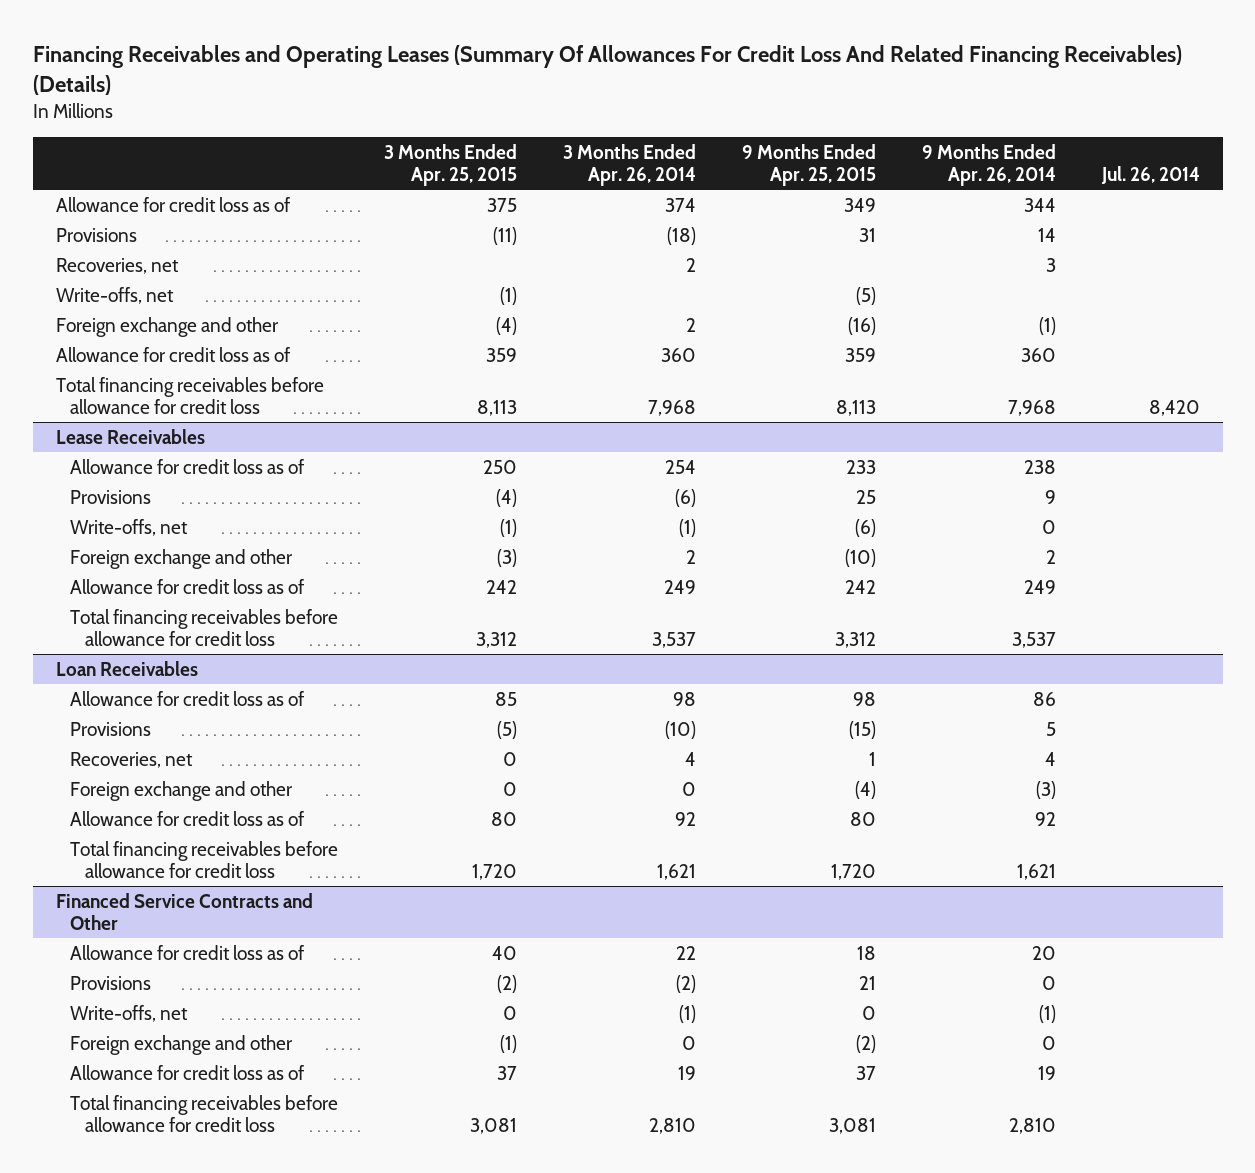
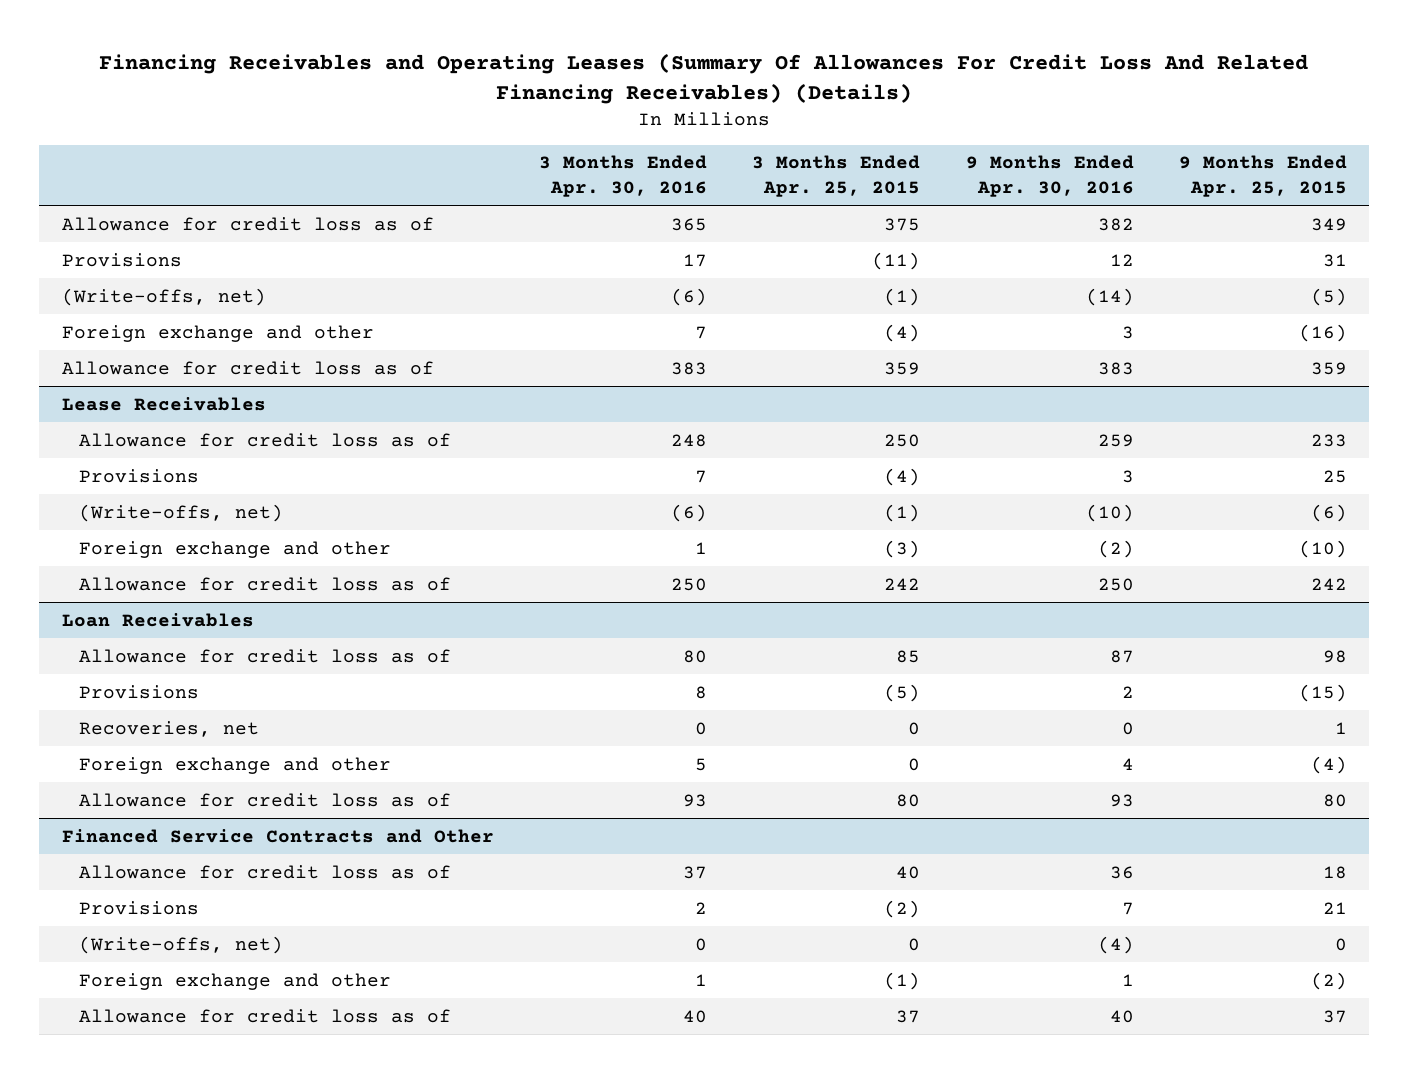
- | 3 Months Ended Apr. 25, 2015 | 3 Months Ended Apr. 26, 2014 | 9 Months Ended Apr. 25, 2015 | 9 Months Ended Apr. 26, 2014 | Jul. 26, 2014
+ | 3 Months Ended Apr. 30, 2016 | 3 Months Ended Apr. 25, 2015 | 9 Months Ended Apr. 30, 2016 | 9 Months Ended Apr. 25, 2015
- Recoveries, net | | 2 | | 3 |
- Write-offs, net | (1) | | (5) | |
+ (Write-offs, net) | (6) | (1) | (14) | (5)
- Total financing receivables before allowance for credit loss | 8,113 | 7,968 | 8,113 | 7,968 | 8,420
@ Lease Receivables
- Write-offs, net | (1) | (1) | (6) | 0 |
+ (Write-offs, net) | (6) | (1) | (10) | (6)
- Total financing receivables before allowance for credit loss | 3,312 | 3,537 | 3,312 | 3,537 |
@ Loan Receivables
- Total financing receivables before allowance for credit loss | 1,720 | 1,621 | 1,720 | 1,621 |
@ Financed Service Contracts and Other
- Write-offs, net | 0 | (1) | 0 | (1) |
+ (Write-offs, net) | 0 | 0 | (4) | 0
- Total financing receivables before allowance for credit loss | 3,081 | 2,810 | 3,081 | 2,810 |

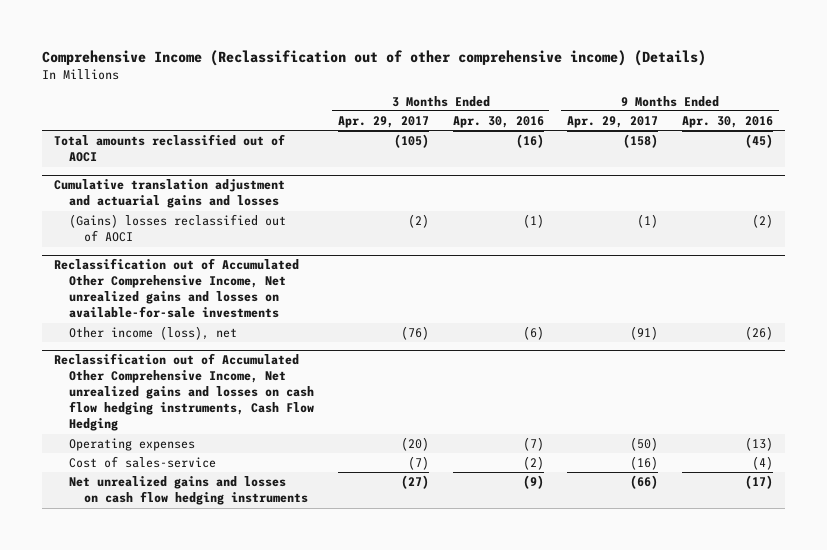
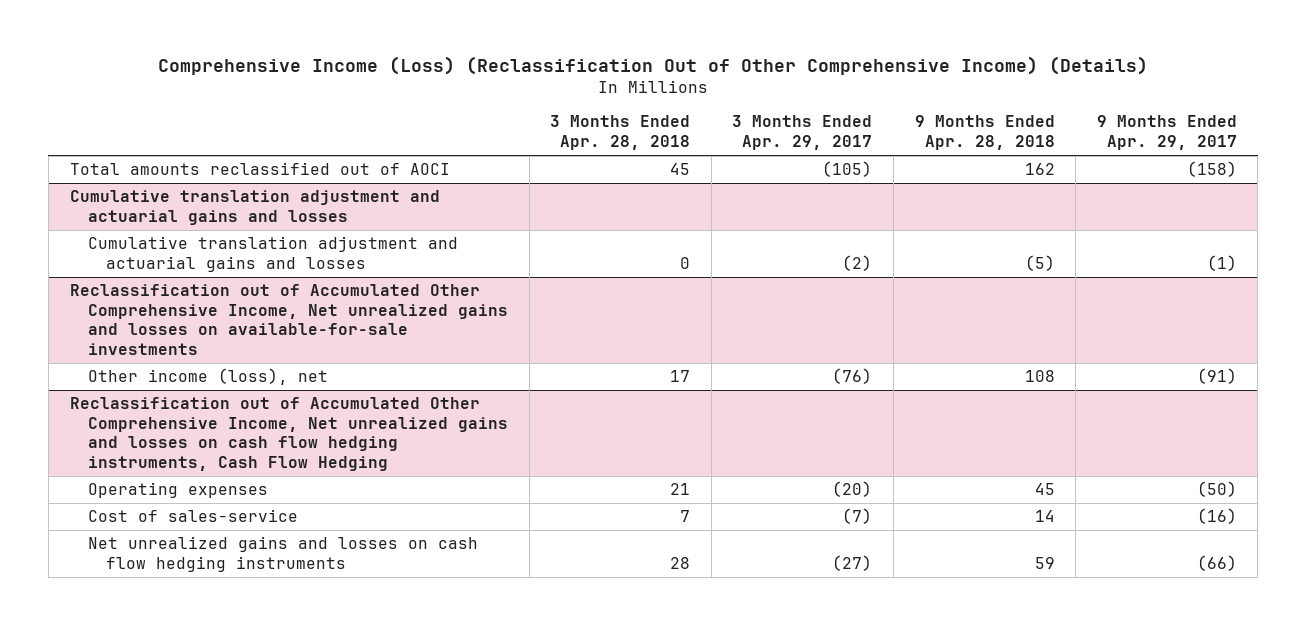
- Comprehensive Income (Reclassification out of other comprehensive income) (Details)
+ Comprehensive Income (Loss) (Reclassification Out of Other Comprehensive Income) (Details)
- | 3 Months Ended Apr. 29, 2017 | 3 Months Ended Apr. 30, 2016 | 9 Months Ended Apr. 29, 2017 | 9 Months Ended Apr. 30, 2016
+ | 3 Months Ended Apr. 28, 2018 | 3 Months Ended Apr. 29, 2017 | 9 Months Ended Apr. 28, 2018 | 9 Months Ended Apr. 29, 2017
@ Cumulative translation adjustment and actuarial gains and losses
- (Gains) losses reclassified out of AOCI | (2) | (1) | (1) | (2)
+ Cumulative translation adjustment and actuarial gains and losses | 0 | (2) | (5) | (1)

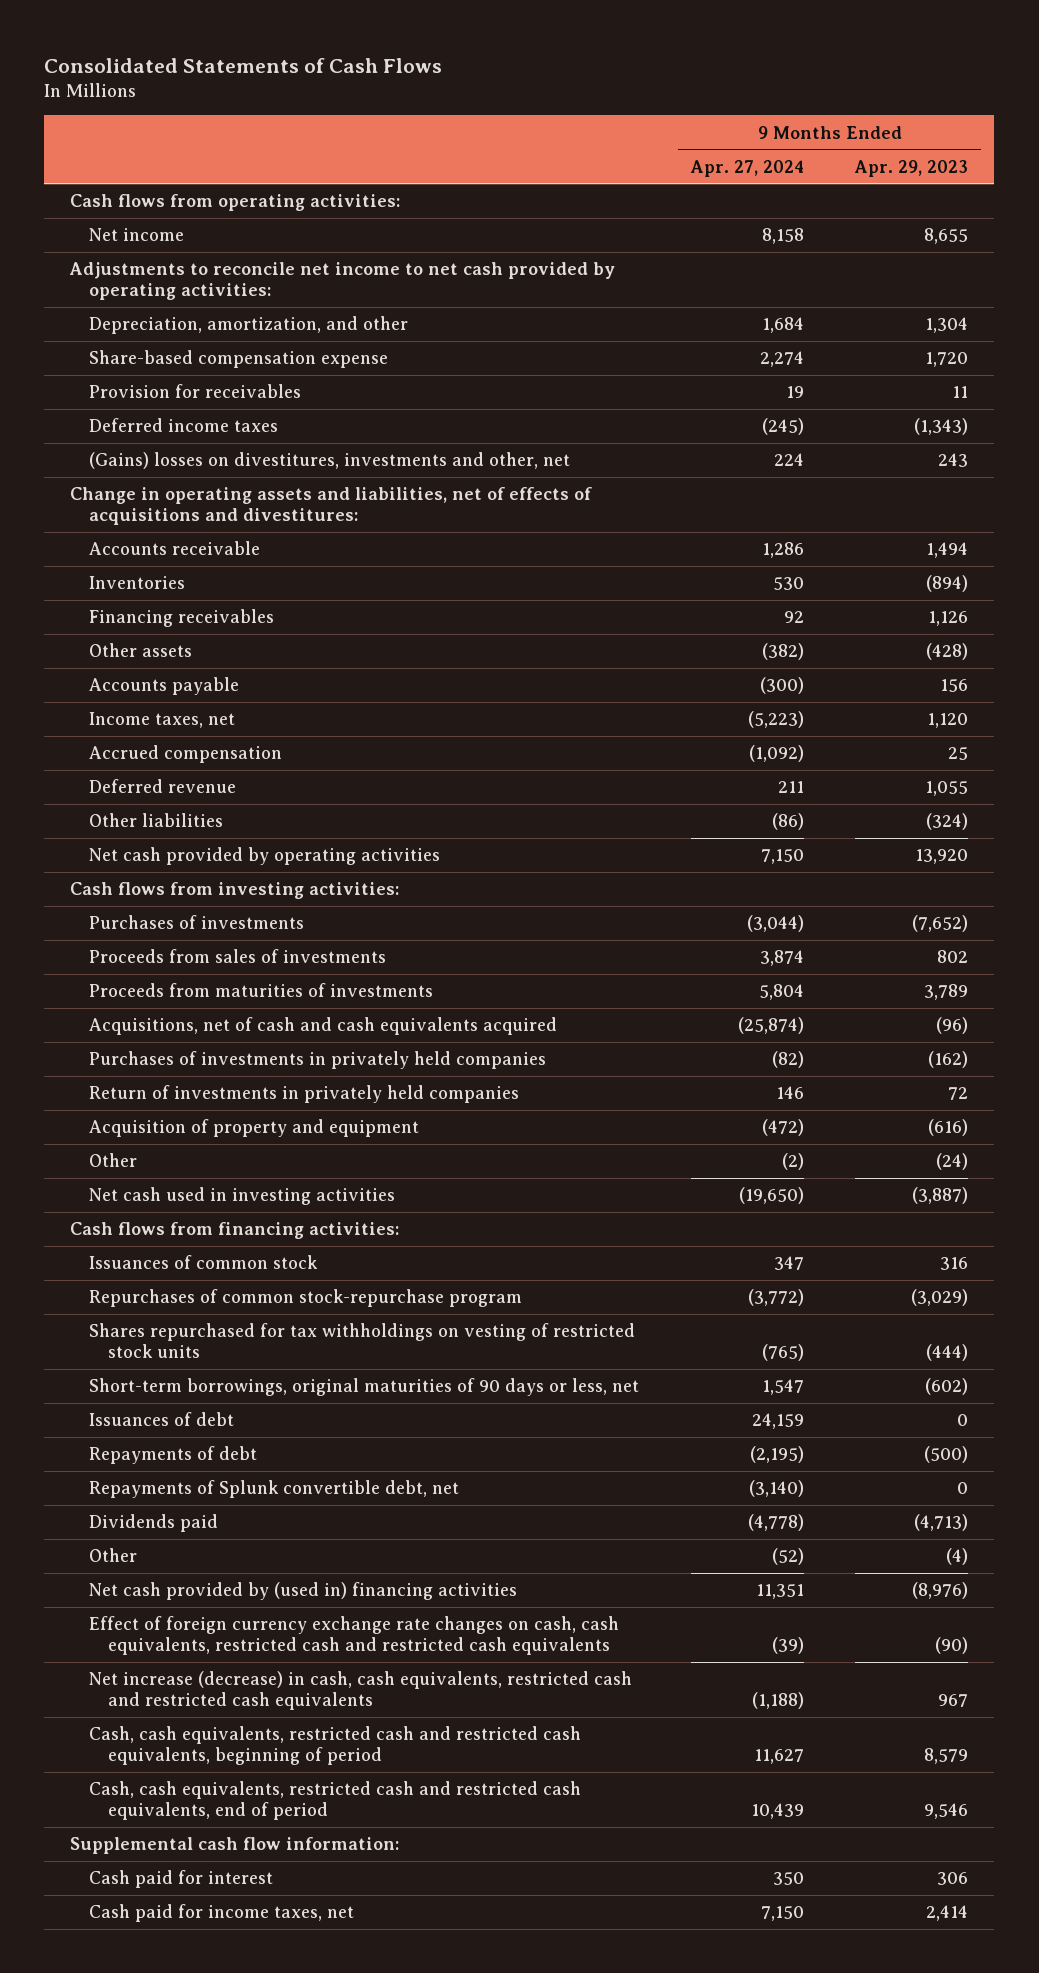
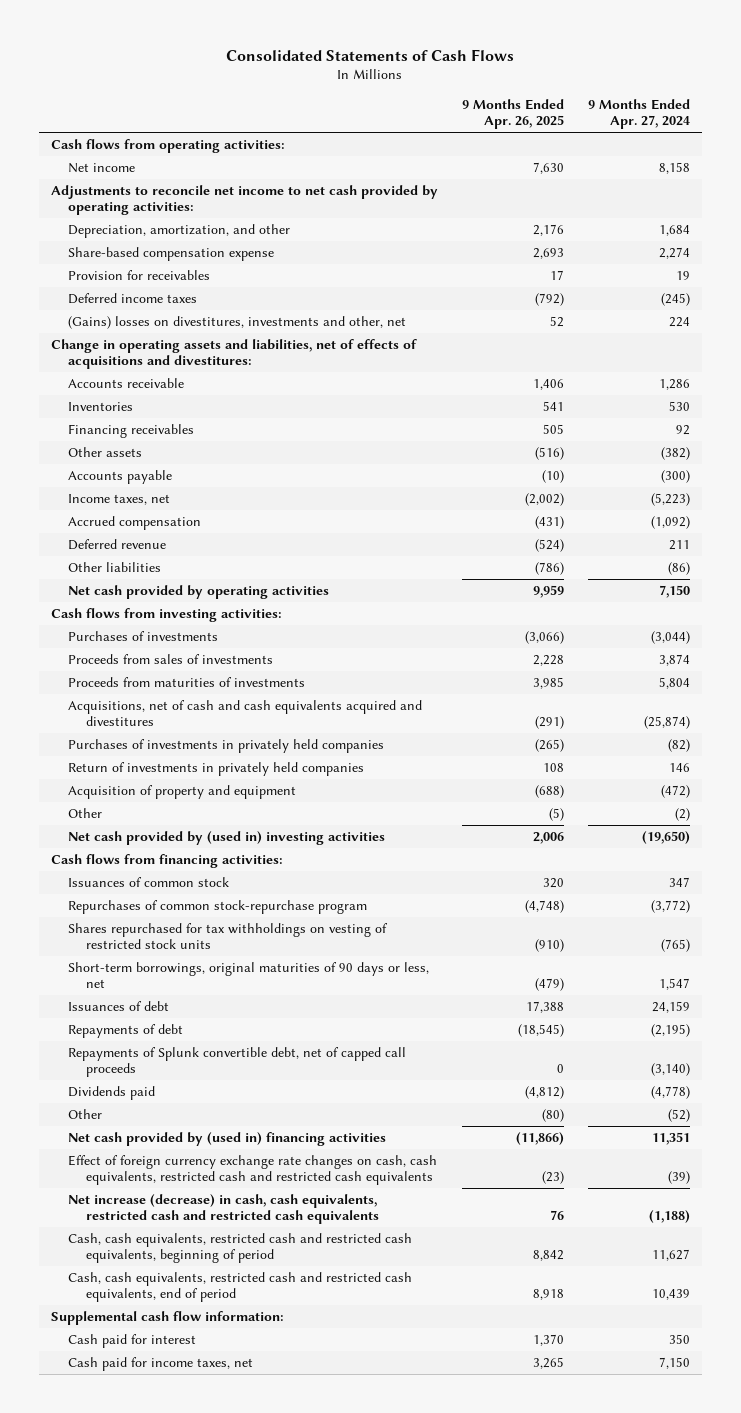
- | 9 Months Ended Apr. 27, 2024 | 9 Months Ended Apr. 29, 2023
+ | 9 Months Ended Apr. 26, 2025 | 9 Months Ended Apr. 27, 2024
- Acquisitions, net of cash and cash equivalents acquired | (25,874) | (96)
+ Acquisitions, net of cash and cash equivalents acquired and divestitures | (291) | (25,874)
- Net cash used in investing activities | (19,650) | (3,887)
+ Net cash provided by (used in) investing activities | 2,006 | (19,650)
- Repayments of Splunk convertible debt, net | (3,140) | 0
+ Repayments of Splunk convertible debt, net of capped call proceeds | 0 | (3,140)

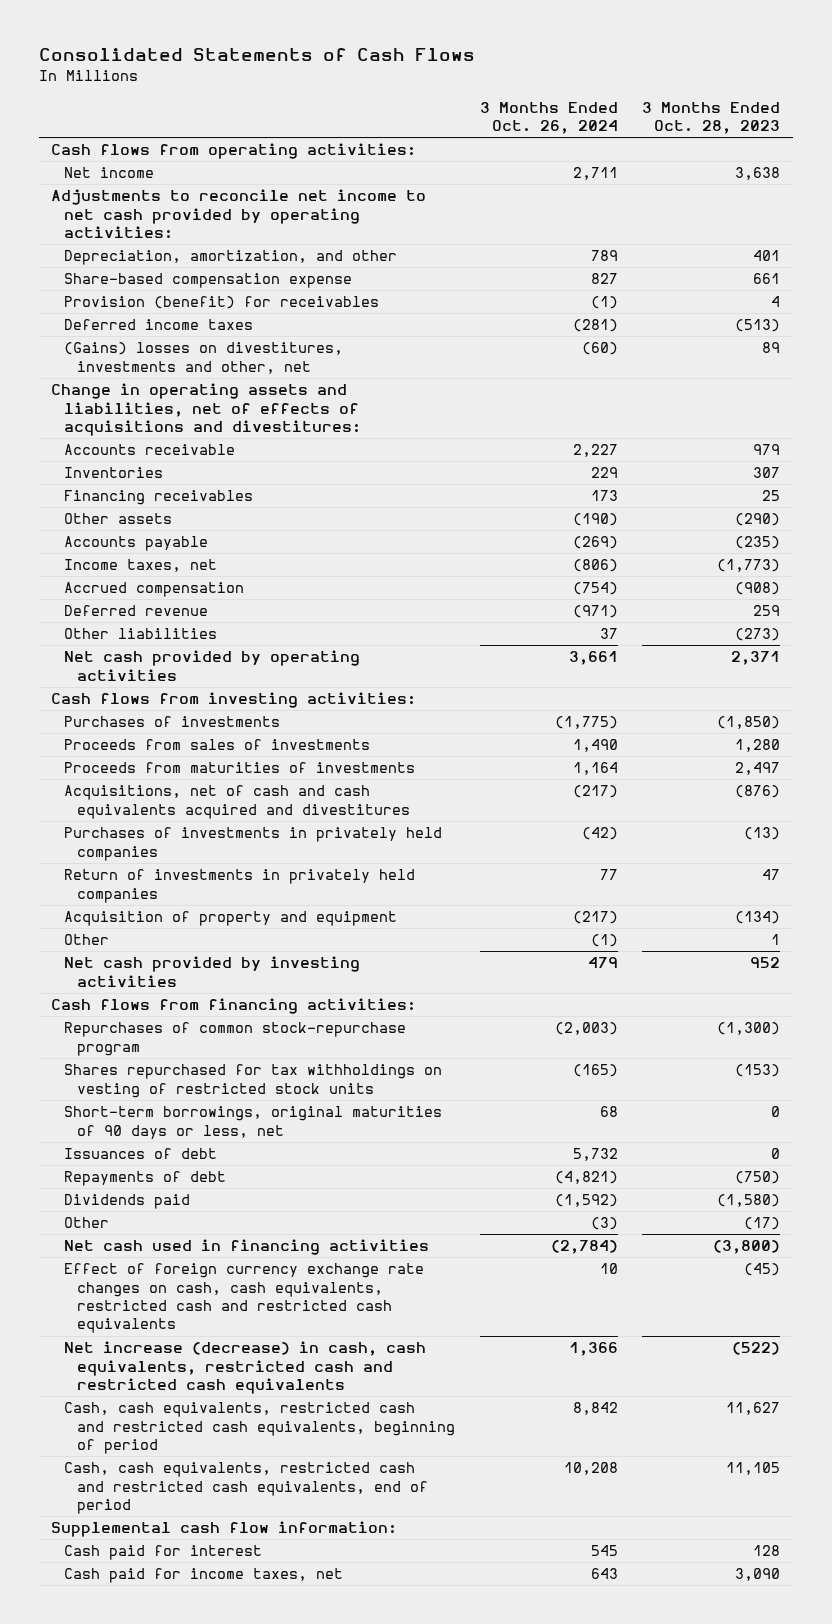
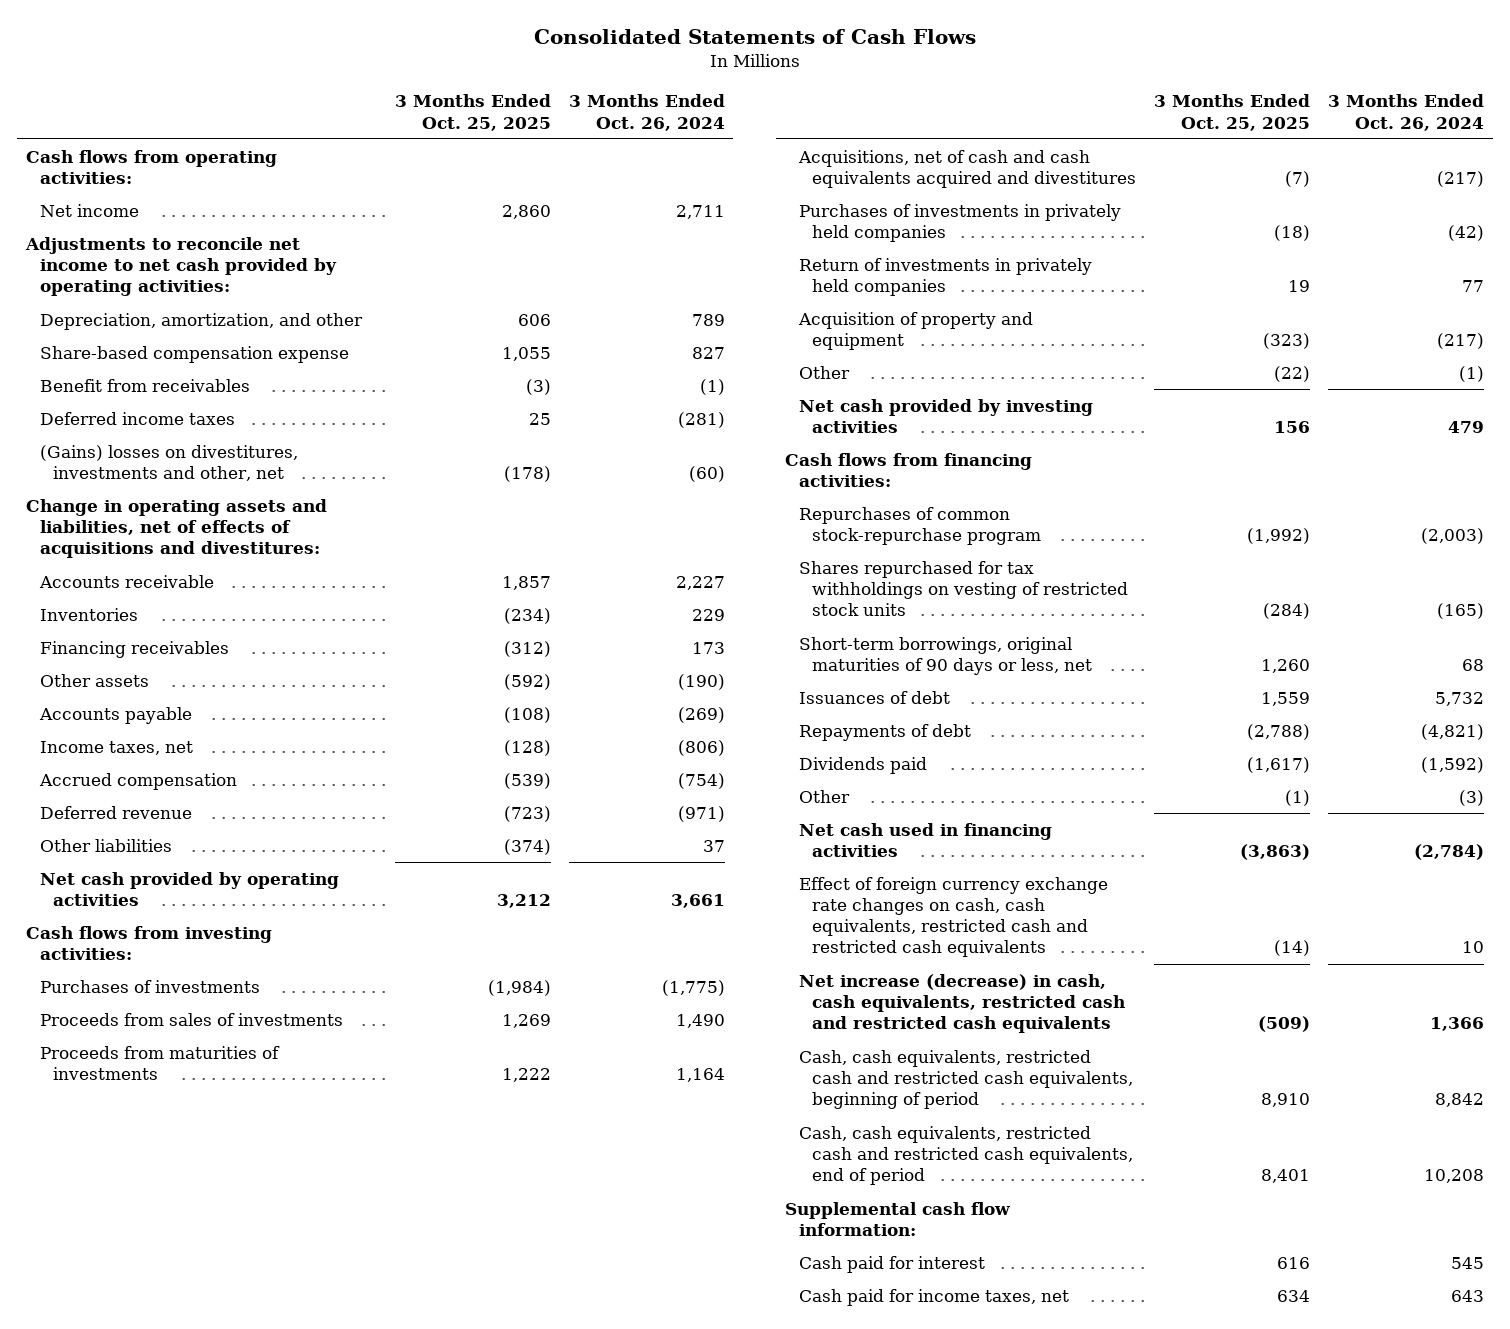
- | 3 Months Ended Oct. 26, 2024 | 3 Months Ended Oct. 28, 2023
+ | 3 Months Ended Oct. 25, 2025 | 3 Months Ended Oct. 26, 2024
- Provision (benefit) for receivables | (1) | 4
+ Benefit from receivables | (3) | (1)

